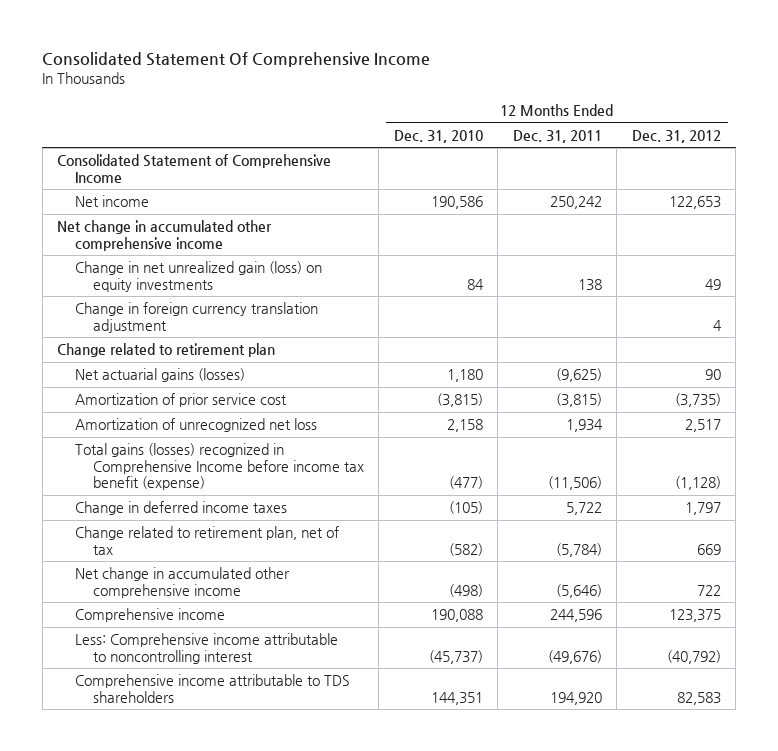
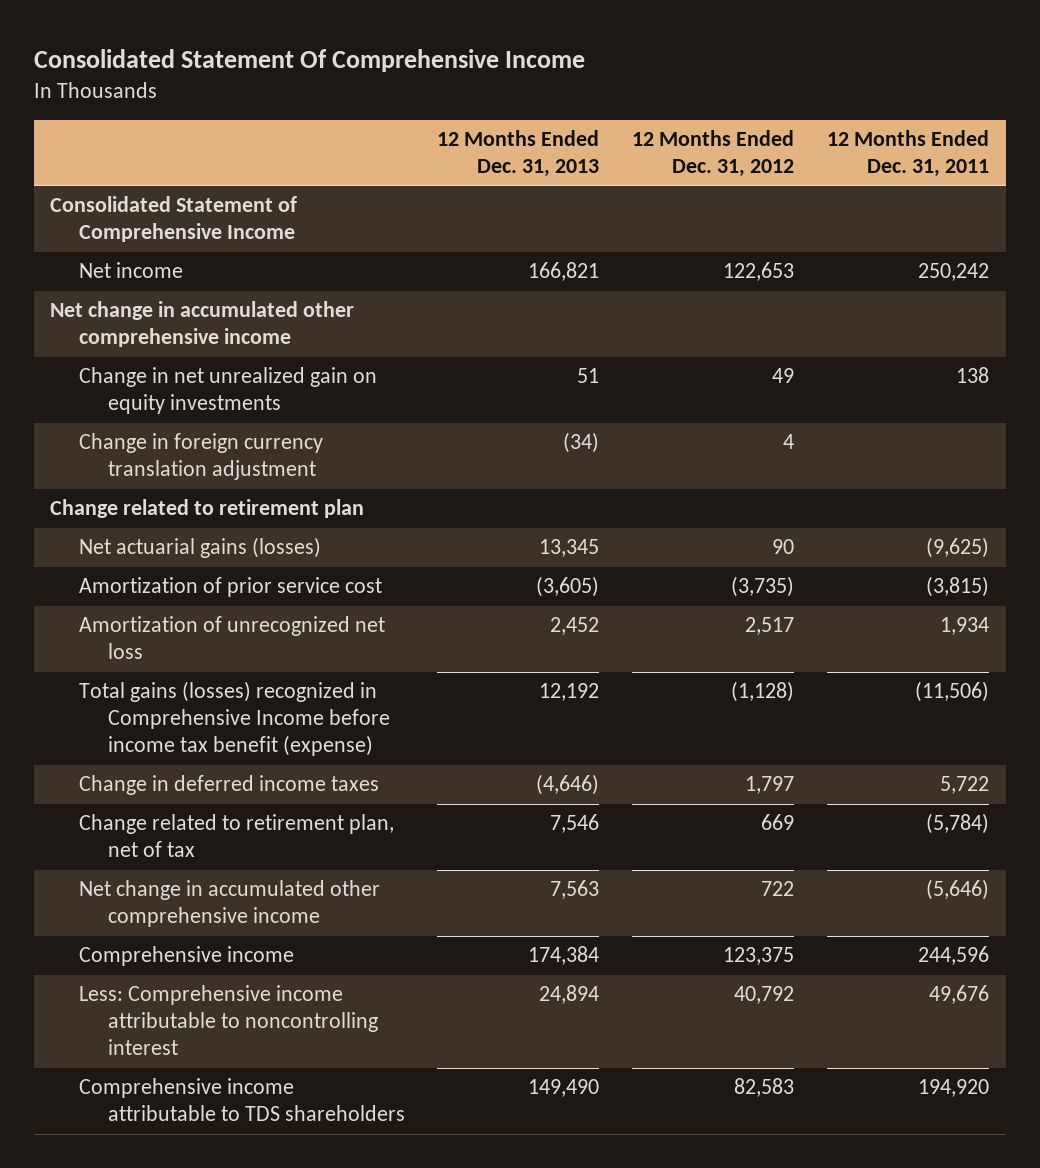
- | 12 Months Ended Dec. 31, 2010 | 12 Months Ended Dec. 31, 2011 | 12 Months Ended Dec. 31, 2012
+ | 12 Months Ended Dec. 31, 2013 | 12 Months Ended Dec. 31, 2012 | 12 Months Ended Dec. 31, 2011
- Change in net unrealized gain (loss) on equity investments | 84 | 138 | 49
+ Change in net unrealized gain on equity investments | 51 | 49 | 138
- Less: Comprehensive income attributable to noncontrolling interest | (45,737) | (49,676) | (40,792)
+ Less: Comprehensive income attributable to noncontrolling interest | 24,894 | 40,792 | 49,676

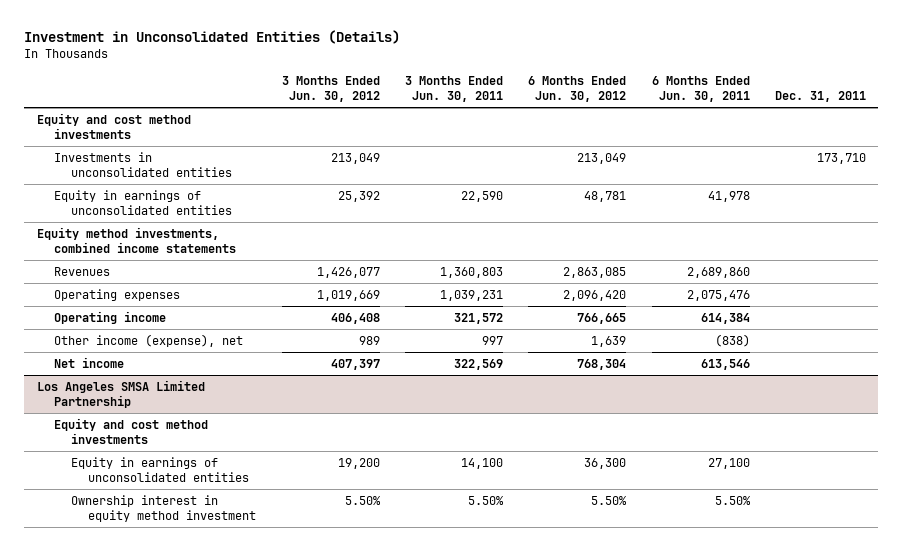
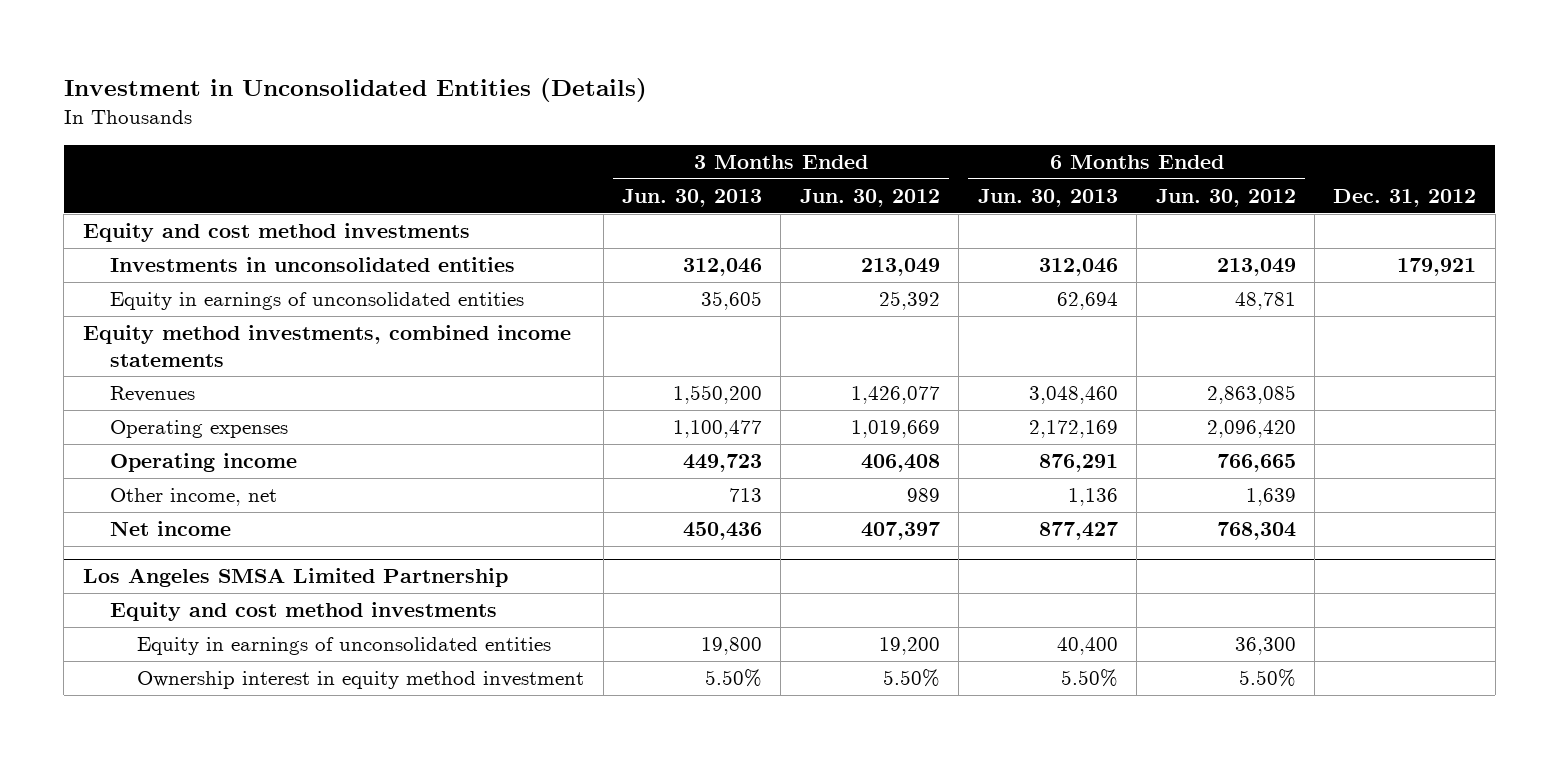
- | 3 Months Ended Jun. 30, 2012 | 3 Months Ended Jun. 30, 2011 | 6 Months Ended Jun. 30, 2012 | 6 Months Ended Jun. 30, 2011 | Dec. 31, 2011
+ | 3 Months Ended Jun. 30, 2013 | 3 Months Ended Jun. 30, 2012 | 6 Months Ended Jun. 30, 2013 | 6 Months Ended Jun. 30, 2012 | Dec. 31, 2012
- Other income (expense), net | 989 | 997 | 1,639 | (838) |
+ Other income, net | 713 | 989 | 1,136 | 1,639 |

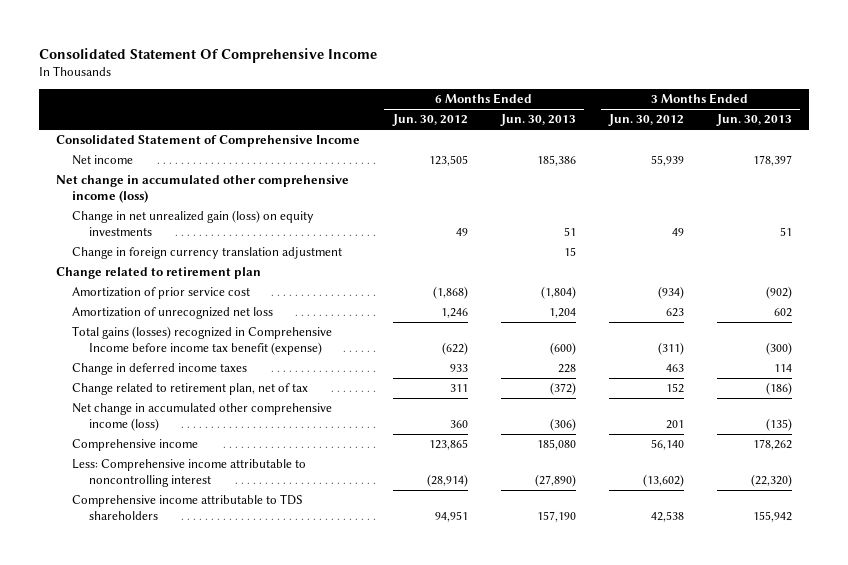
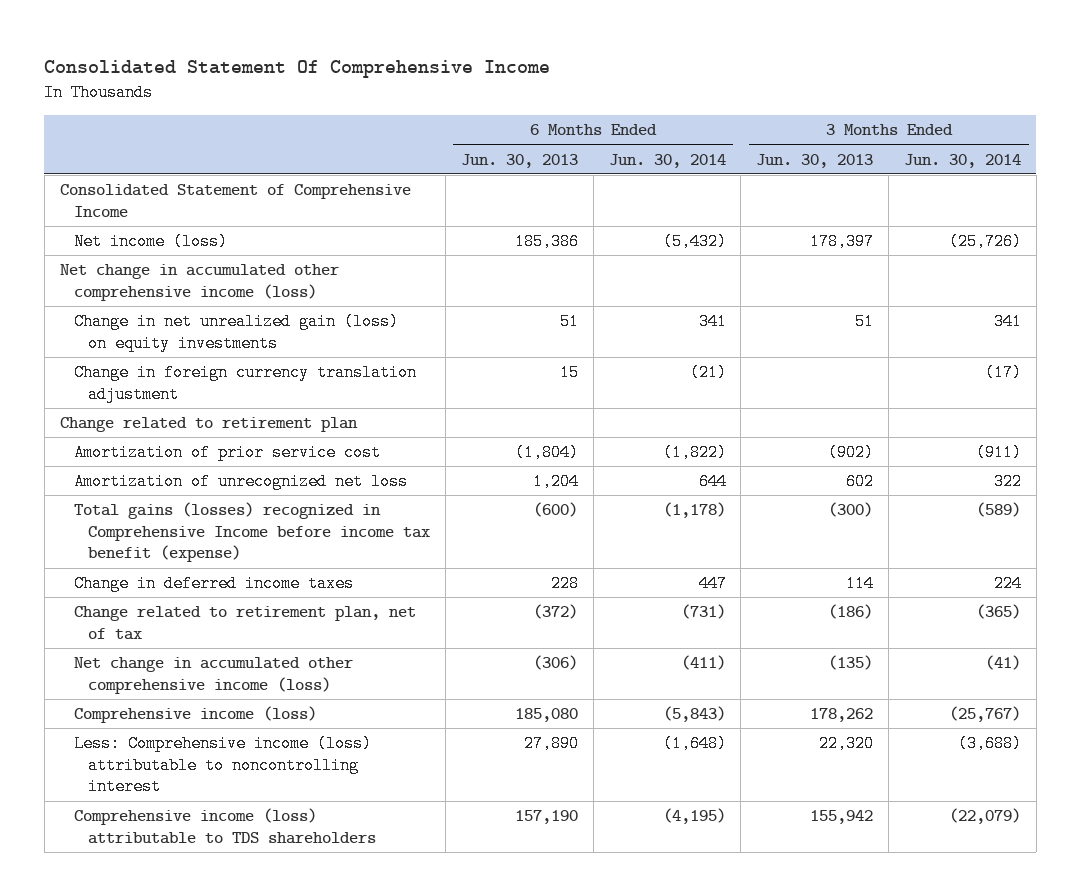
- | 6 Months Ended Jun. 30, 2012 | 6 Months Ended Jun. 30, 2013 | 3 Months Ended Jun. 30, 2012 | 3 Months Ended Jun. 30, 2013
+ | 6 Months Ended Jun. 30, 2013 | 6 Months Ended Jun. 30, 2014 | 3 Months Ended Jun. 30, 2013 | 3 Months Ended Jun. 30, 2014
- Net income | 123,505 | 185,386 | 55,939 | 178,397
+ Net income (loss) | 185,386 | (5,432) | 178,397 | (25,726)
- Comprehensive income | 123,865 | 185,080 | 56,140 | 178,262
- Less: Comprehensive income attributable to noncontrolling interest | (28,914) | (27,890) | (13,602) | (22,320)
- Comprehensive income attributable to TDS shareholders | 94,951 | 157,190 | 42,538 | 155,942
+ Comprehensive income (loss) | 185,080 | (5,843) | 178,262 | (25,767)
+ Less: Comprehensive income (loss) attributable to noncontrolling interest | 27,890 | (1,648) | 22,320 | (3,688)
+ Comprehensive income (loss) attributable to TDS shareholders | 157,190 | (4,195) | 155,942 | (22,079)

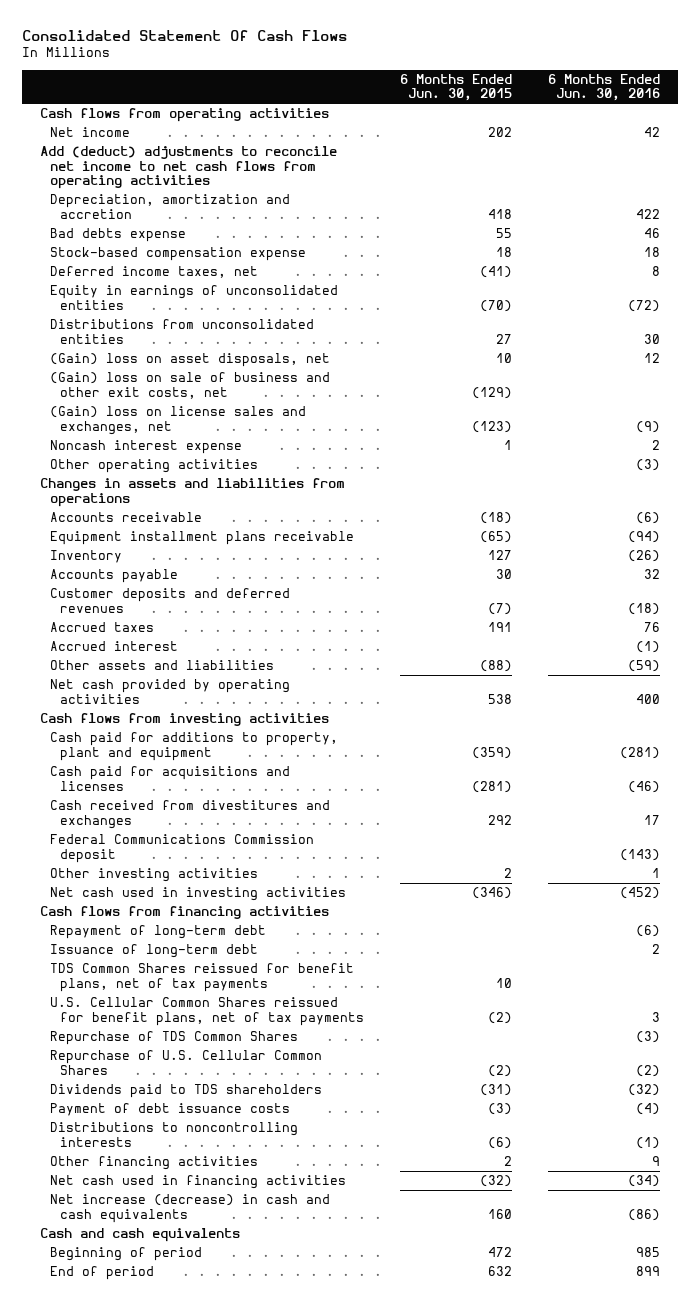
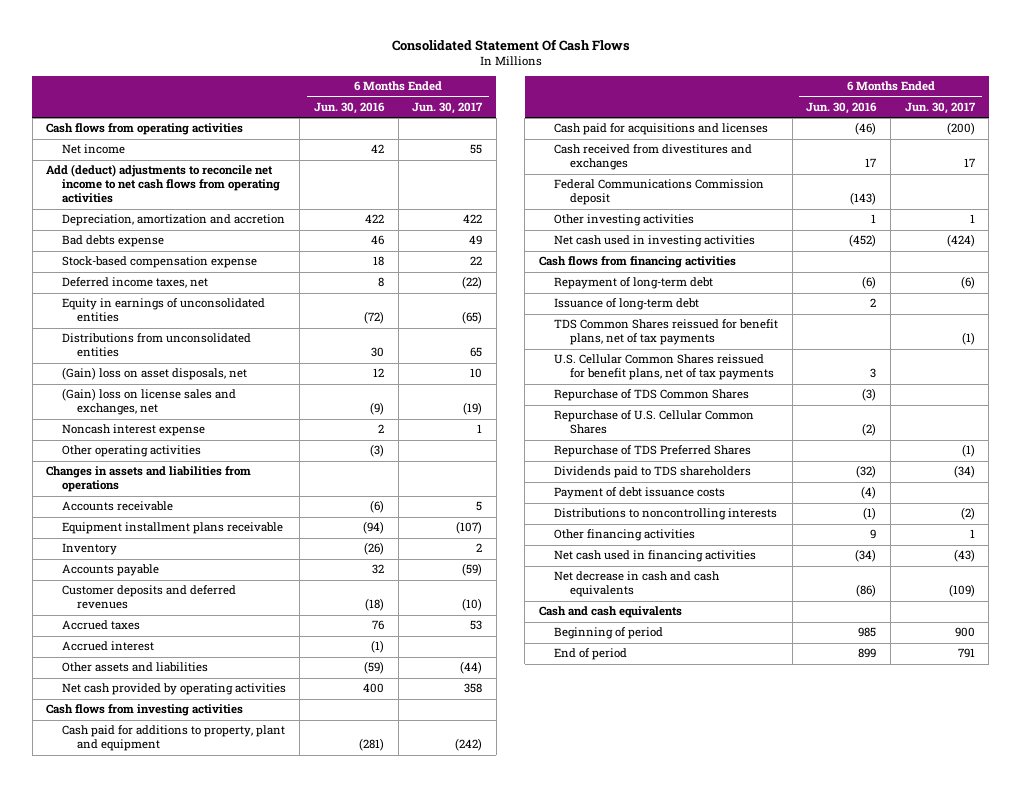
- | 6 Months Ended Jun. 30, 2015 | 6 Months Ended Jun. 30, 2016
+ | 6 Months Ended Jun. 30, 2016 | 6 Months Ended Jun. 30, 2017
- (Gain) loss on sale of business and other exit costs, net | (129) |
+ Repurchase of TDS Preferred Shares | | (1)
- Net increase (decrease) in cash and cash equivalents | 160 | (86)
+ Net decrease in cash and cash equivalents | (86) | (109)

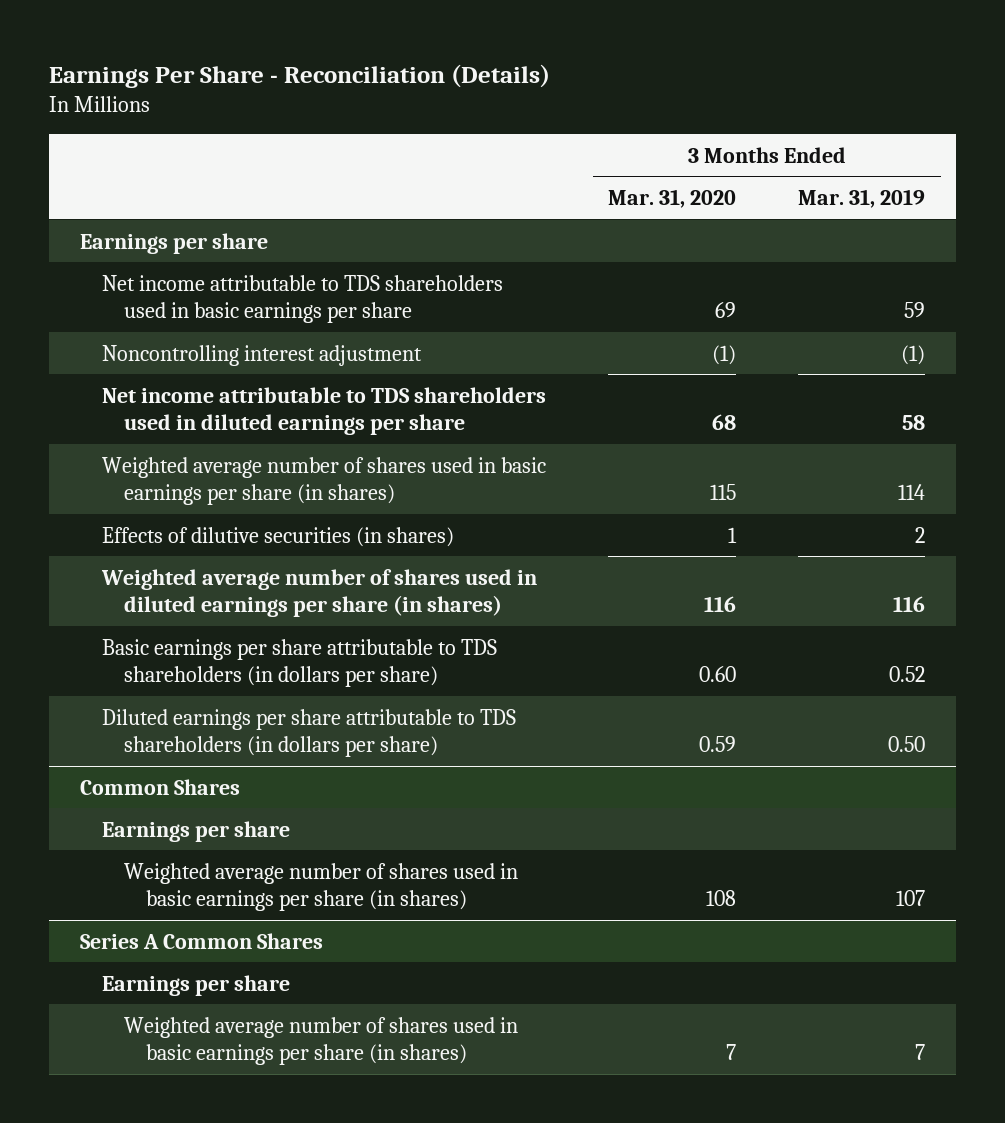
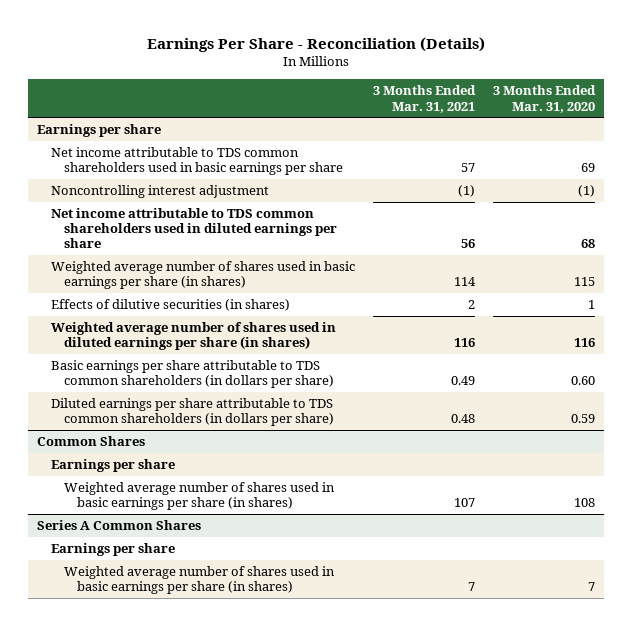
- | 3 Months Ended Mar. 31, 2020 | 3 Months Ended Mar. 31, 2019
+ | 3 Months Ended Mar. 31, 2021 | 3 Months Ended Mar. 31, 2020
- Net income attributable to TDS shareholders used in basic earnings per share | 69 | 59
+ Net income attributable to TDS common shareholders used in basic earnings per share | 57 | 69
- Net income attributable to TDS shareholders used in diluted earnings per share | 68 | 58
+ Net income attributable to TDS common shareholders used in diluted earnings per share | 56 | 68
- Basic earnings per share attributable to TDS shareholders (in dollars per share) | 0.60 | 0.52
- Diluted earnings per share attributable to TDS shareholders (in dollars per share) | 0.59 | 0.50
+ Basic earnings per share attributable to TDS common shareholders (in dollars per share) | 0.49 | 0.60
+ Diluted earnings per share attributable to TDS common shareholders (in dollars per share) | 0.48 | 0.59

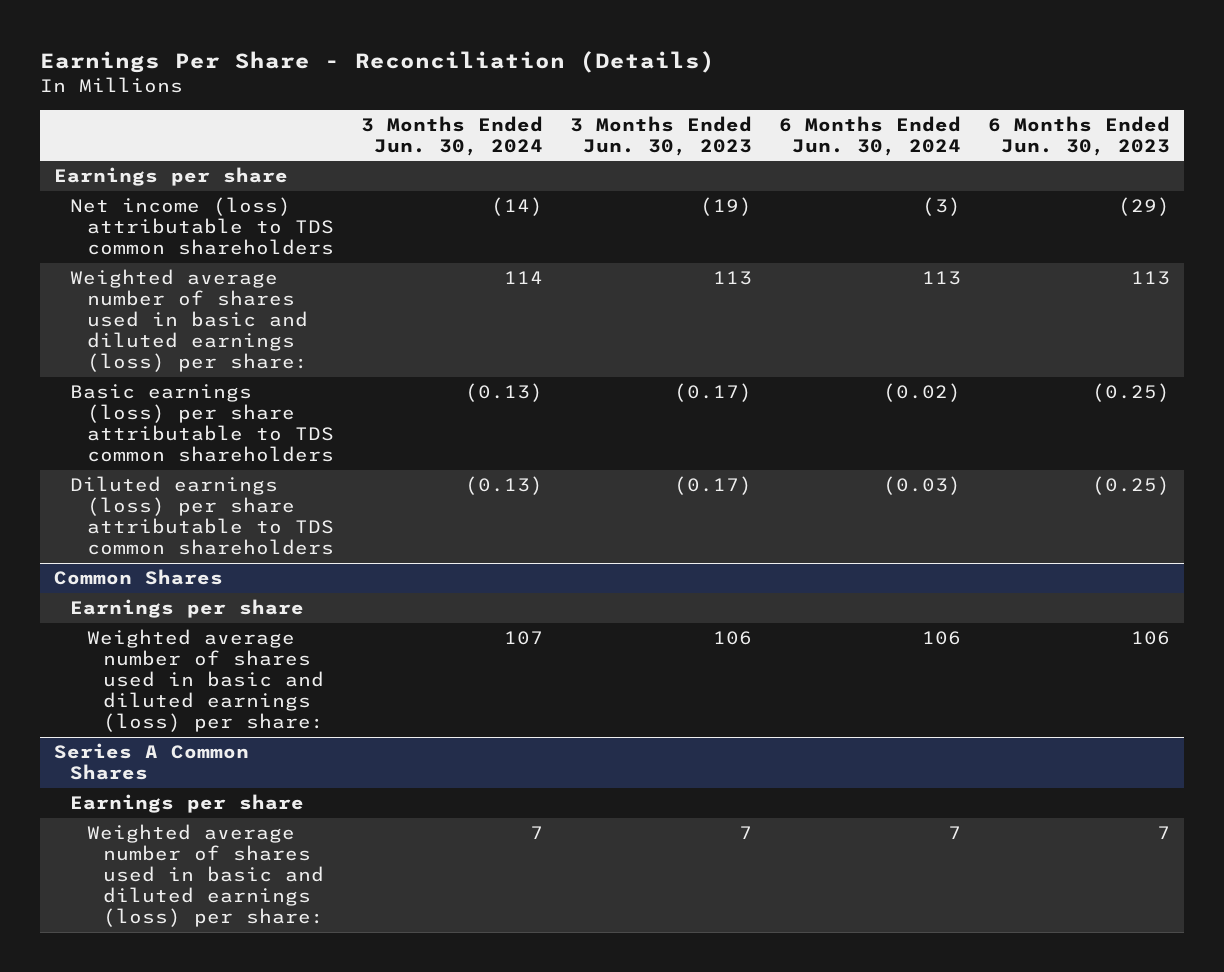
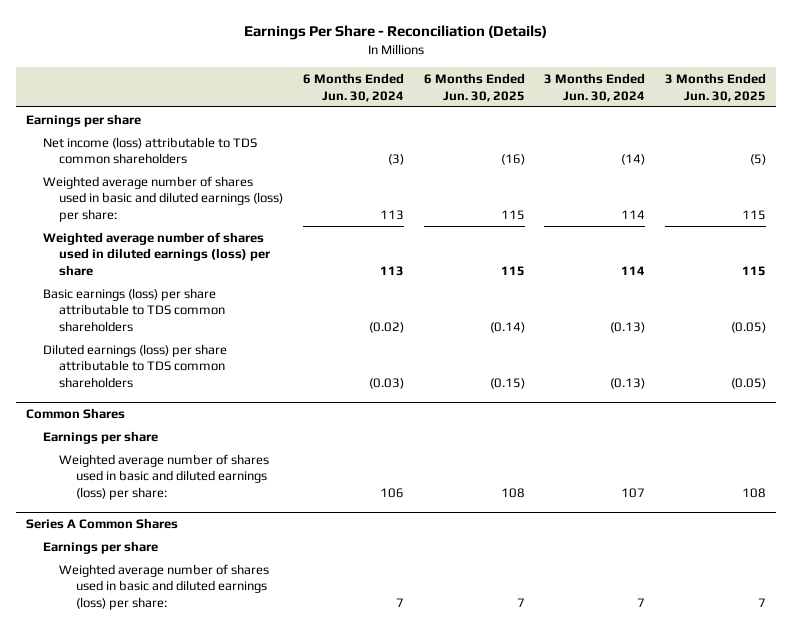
- | 3 Months Ended Jun. 30, 2024 | 3 Months Ended Jun. 30, 2023 | 6 Months Ended Jun. 30, 2024 | 6 Months Ended Jun. 30, 2023
+ | 6 Months Ended Jun. 30, 2024 | 6 Months Ended Jun. 30, 2025 | 3 Months Ended Jun. 30, 2024 | 3 Months Ended Jun. 30, 2025
+ Weighted average number of shares used in diluted earnings (loss) per share | 113 | 115 | 114 | 115

